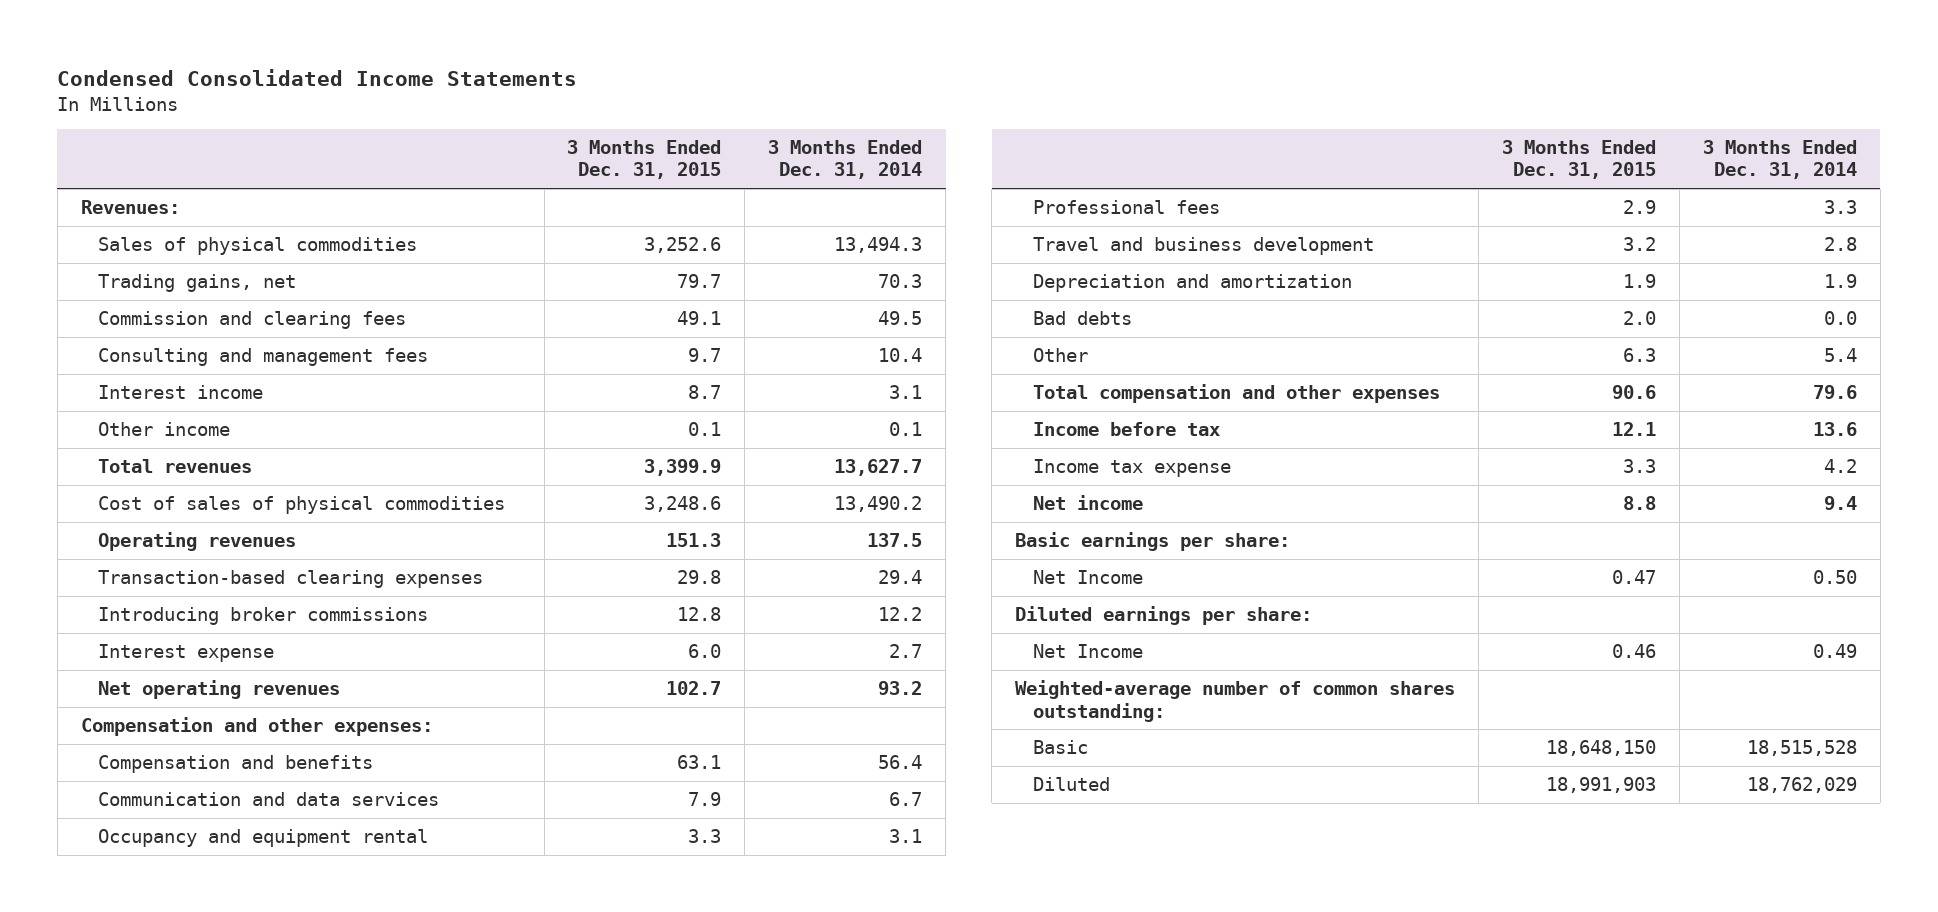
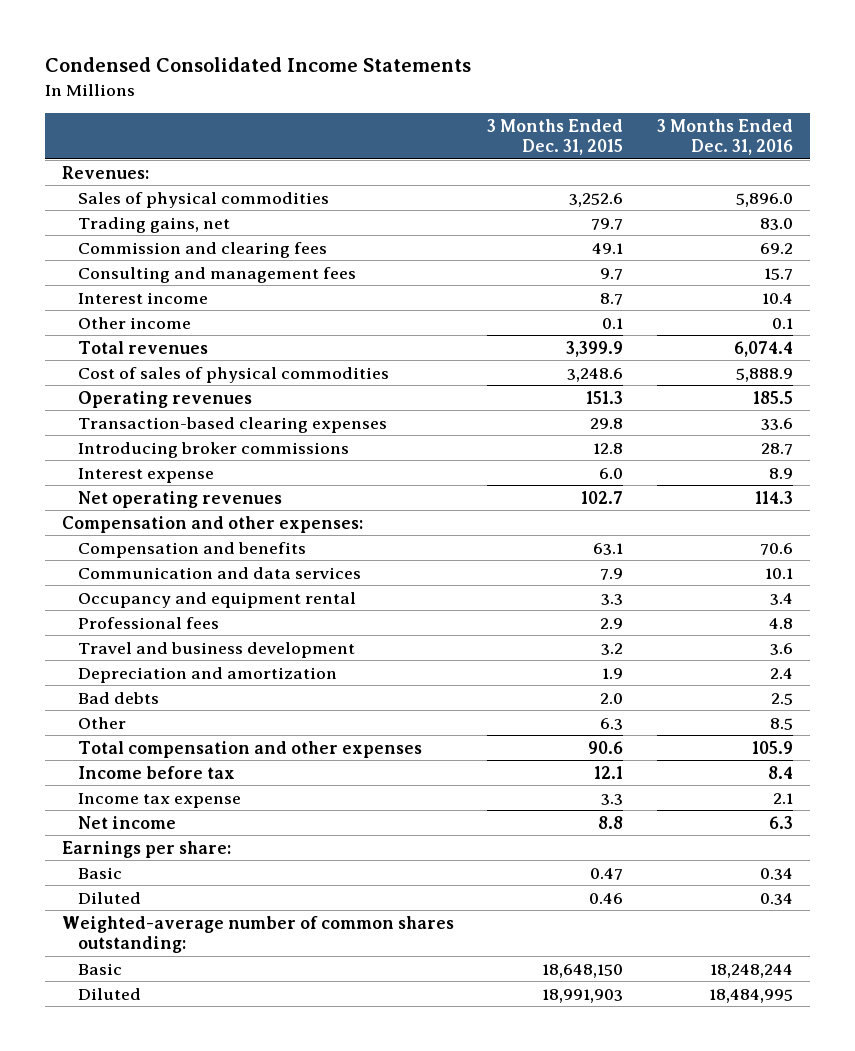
- | 3 Months Ended Dec. 31, 2015 | 3 Months Ended Dec. 31, 2014
+ | 3 Months Ended Dec. 31, 2015 | 3 Months Ended Dec. 31, 2016
- Basic earnings per share:
- Net Income | 0.47 | 0.50
- Diluted earnings per share:
- Net Income | 0.46 | 0.49
+ Earnings per share:
+ Basic | 0.47 | 0.34
+ Diluted | 0.46 | 0.34

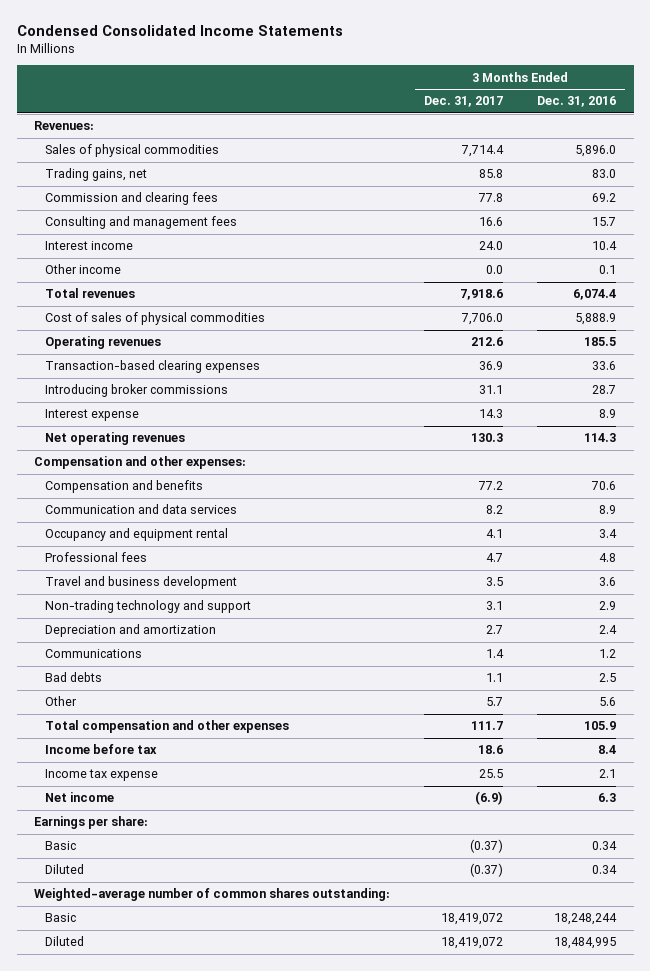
- | 3 Months Ended Dec. 31, 2015 | 3 Months Ended Dec. 31, 2016
+ | 3 Months Ended Dec. 31, 2017 | 3 Months Ended Dec. 31, 2016
- Communication and data services | 7.9 | 10.1
+ Communication and data services | 8.2 | 8.9
+ Non-trading technology and support | 3.1 | 2.9
+ Communications | 1.4 | 1.2
- Other | 6.3 | 8.5
+ Other | 5.7 | 5.6

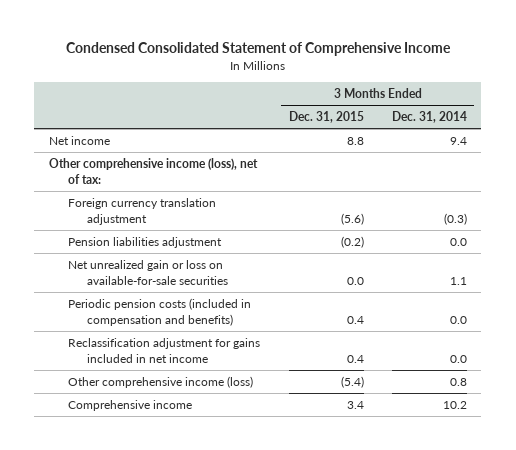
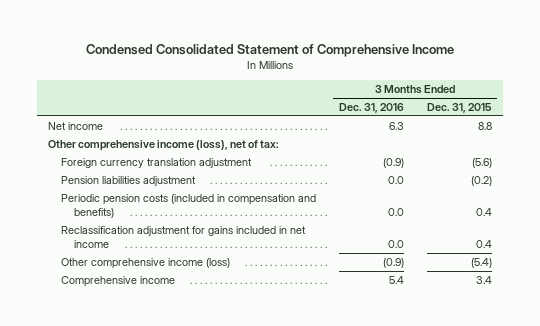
- | 3 Months Ended Dec. 31, 2015 | 3 Months Ended Dec. 31, 2014
+ | 3 Months Ended Dec. 31, 2016 | 3 Months Ended Dec. 31, 2015
- Net unrealized gain or loss on available-for-sale securities | 0.0 | 1.1

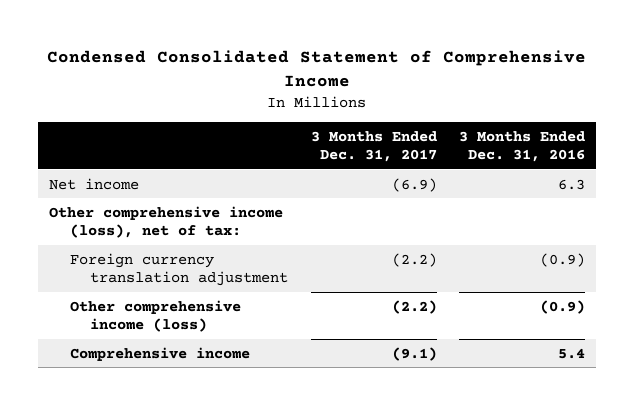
- | 3 Months Ended Dec. 31, 2016 | 3 Months Ended Dec. 31, 2015
+ | 3 Months Ended Dec. 31, 2017 | 3 Months Ended Dec. 31, 2016
- Pension liabilities adjustment | 0.0 | (0.2)
- Periodic pension costs (included in compensation and benefits) | 0.0 | 0.4
- Reclassification adjustment for gains included in net income | 0.0 | 0.4

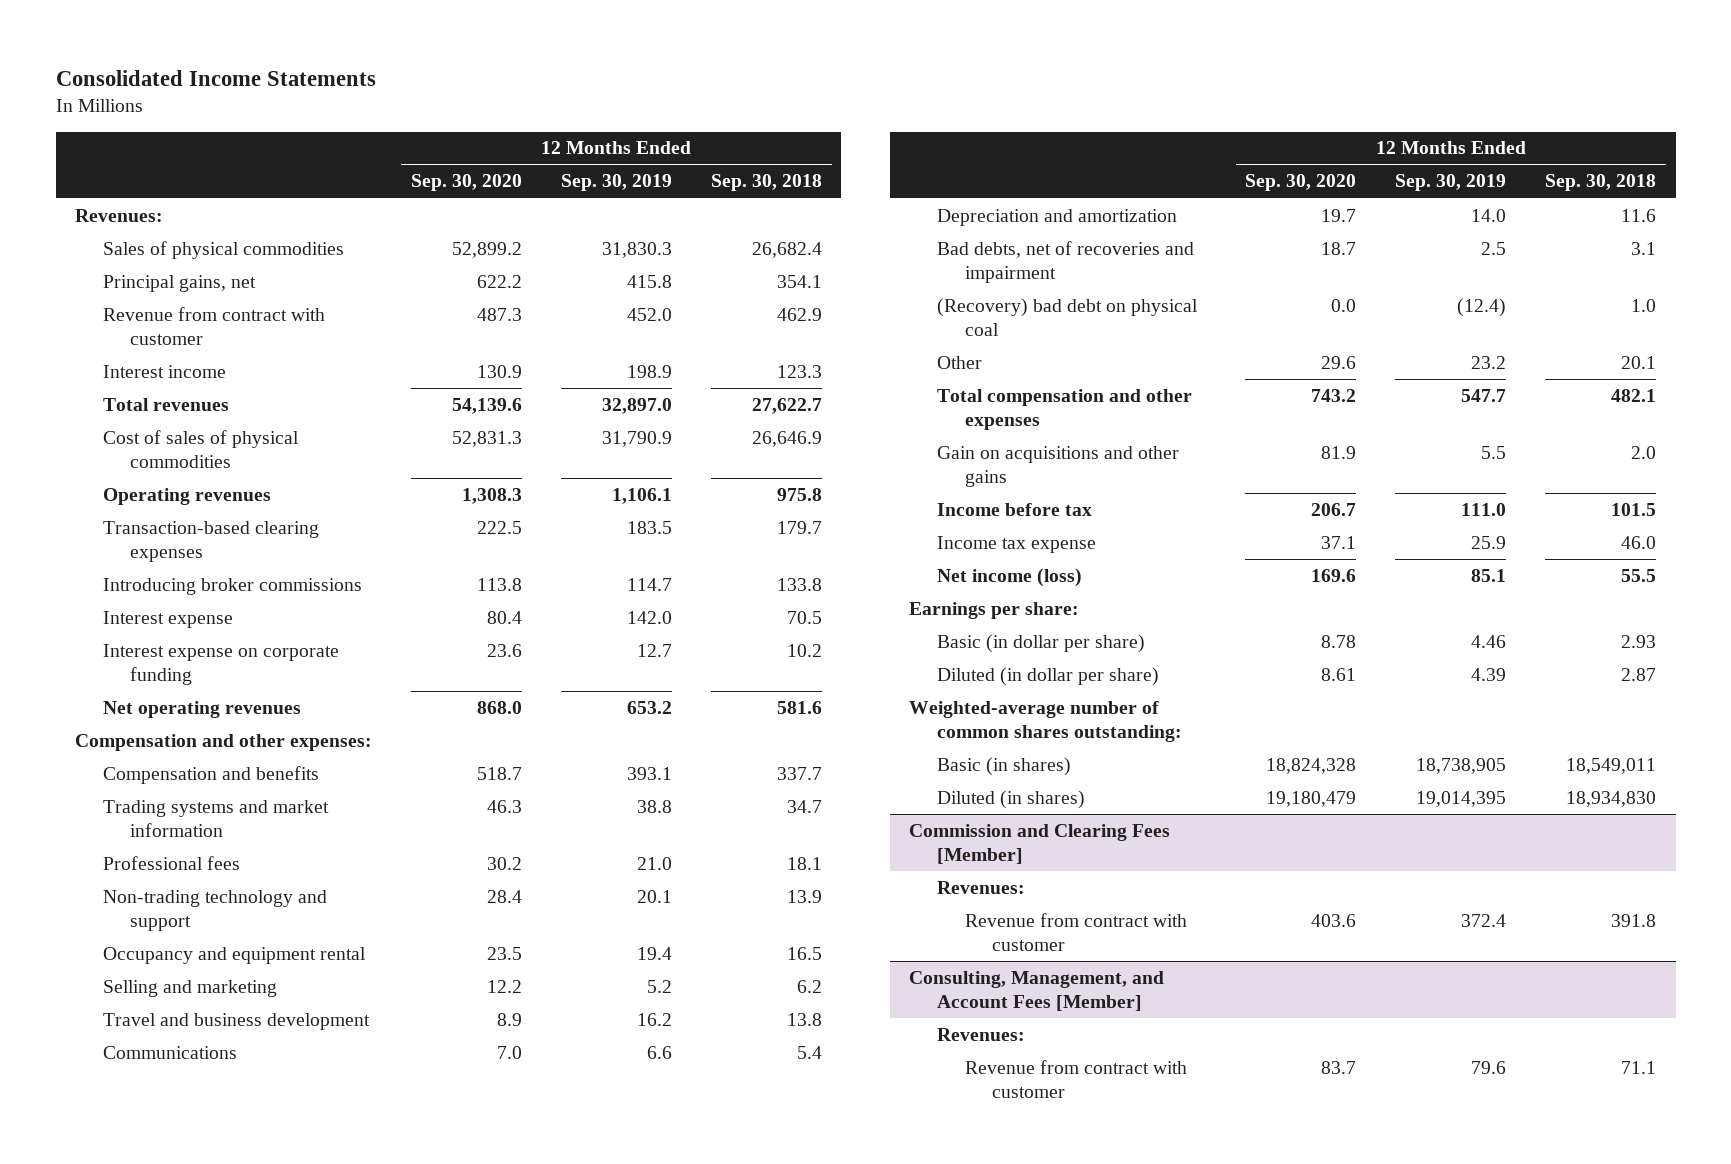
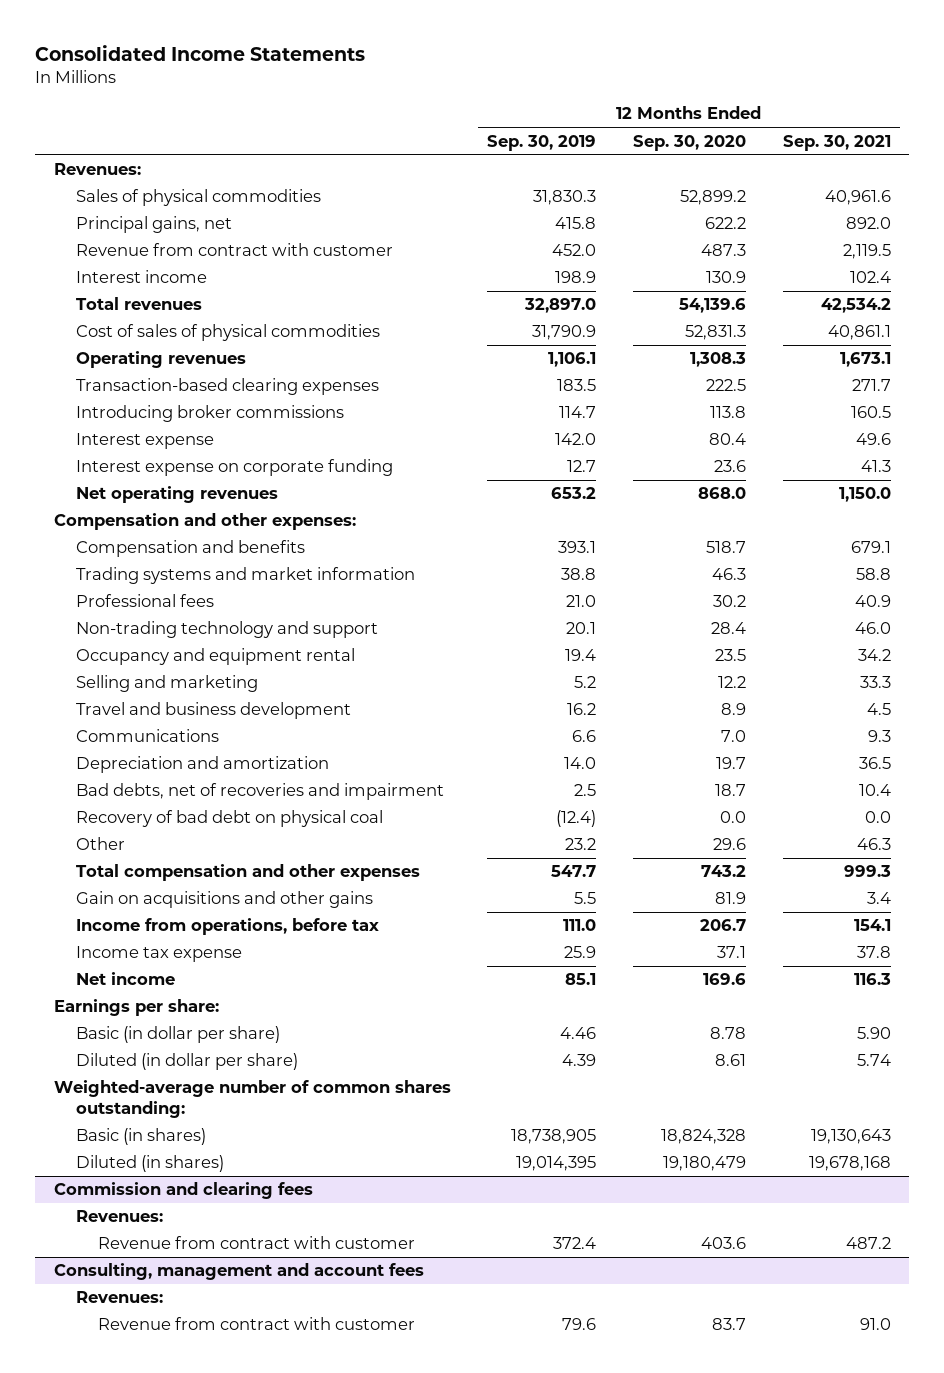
- | 12 Months Ended Sep. 30, 2020 | 12 Months Ended Sep. 30, 2019 | 12 Months Ended Sep. 30, 2018
+ | 12 Months Ended Sep. 30, 2019 | 12 Months Ended Sep. 30, 2020 | 12 Months Ended Sep. 30, 2021
- (Recovery) bad debt on physical coal | 0.0 | (12.4) | 1.0
+ Recovery of bad debt on physical coal | (12.4) | 0.0 | 0.0
- Income before tax | 206.7 | 111.0 | 101.5
+ Income from operations, before tax | 111.0 | 206.7 | 154.1
- Net income (loss) | 169.6 | 85.1 | 55.5
+ Net income | 85.1 | 169.6 | 116.3
- Commission and Clearing Fees [Member]
+ Commission and clearing fees
- Consulting, Management, and Account Fees [Member]
+ Consulting, management and account fees

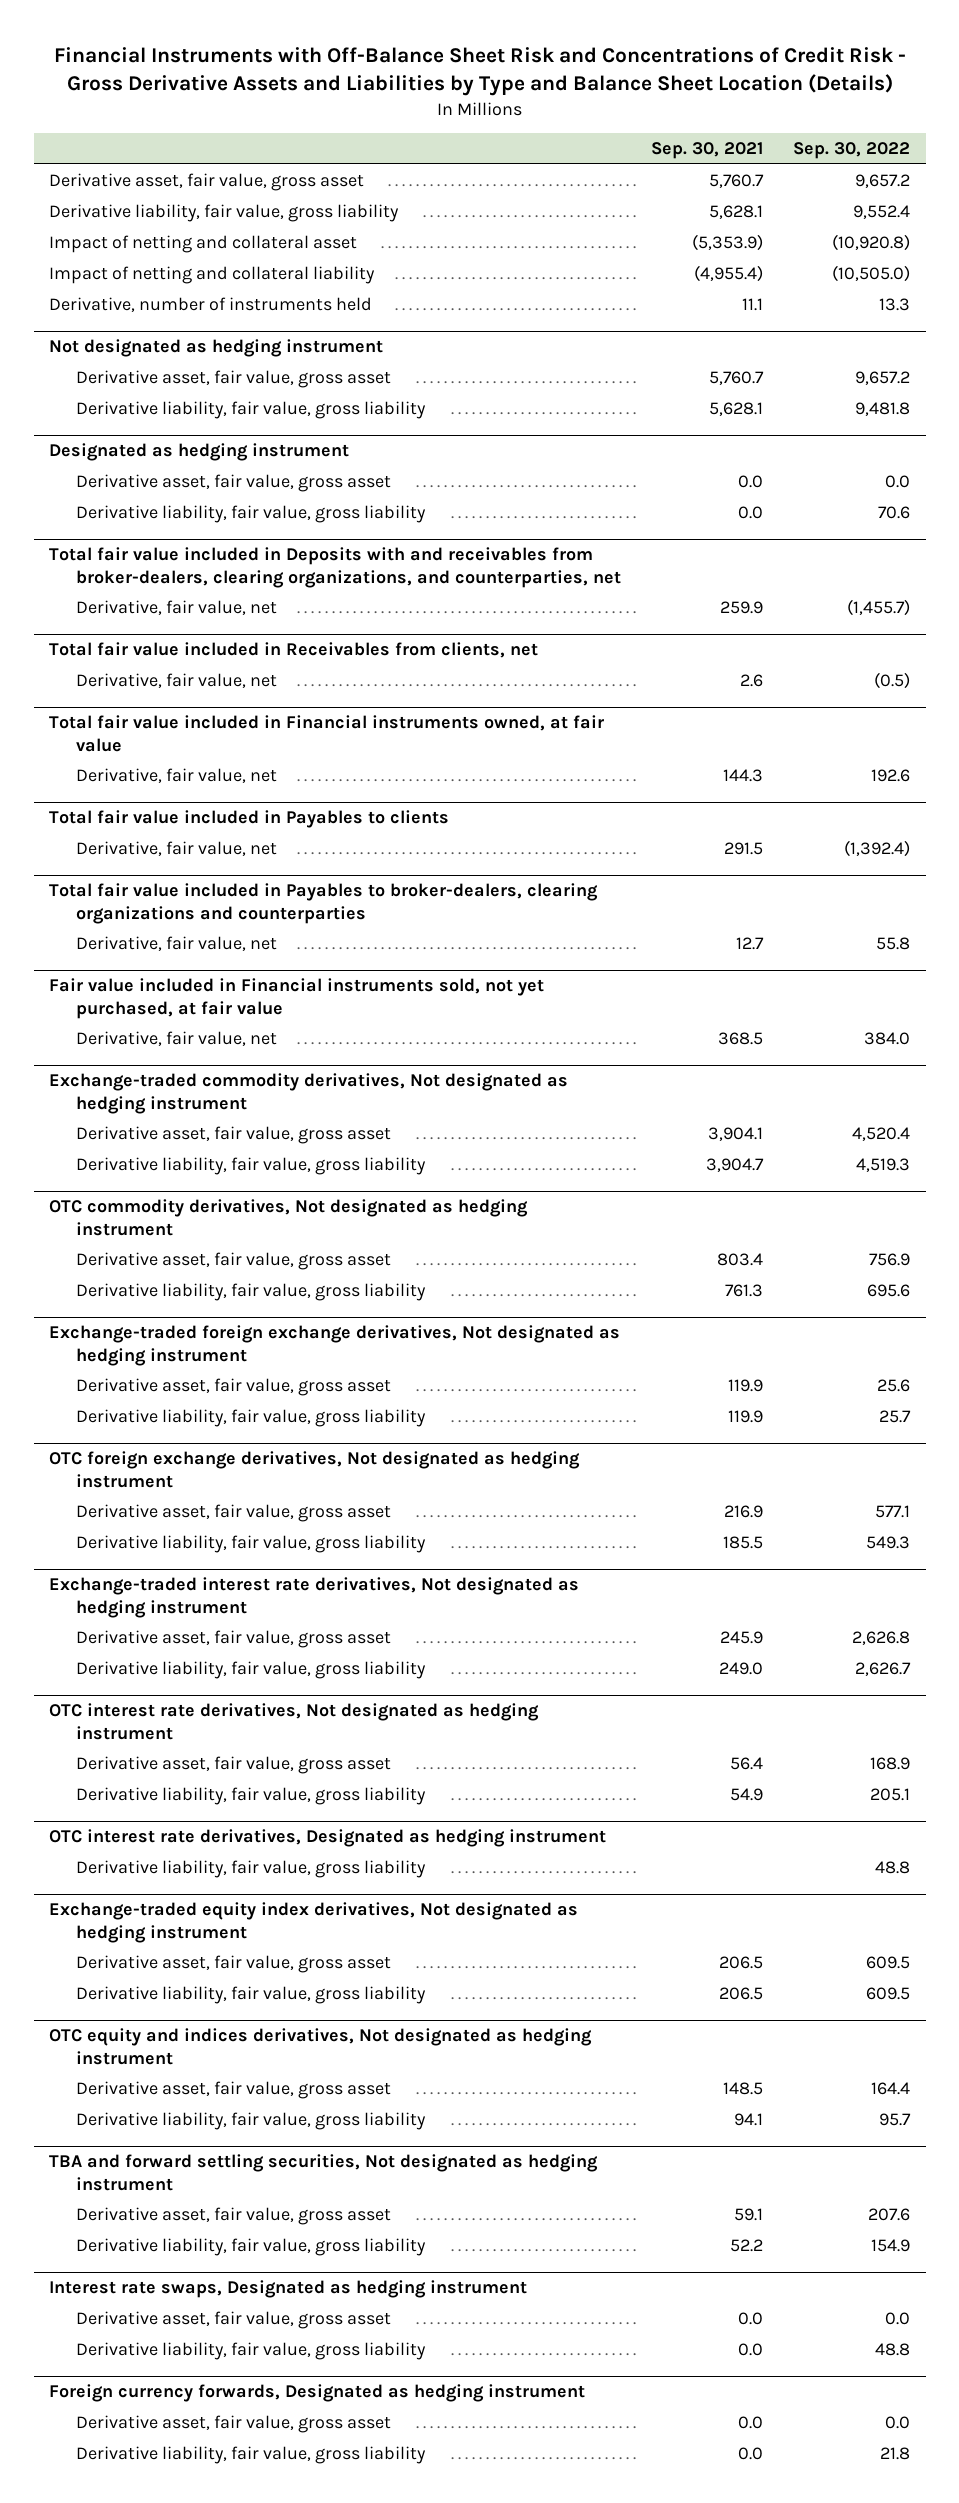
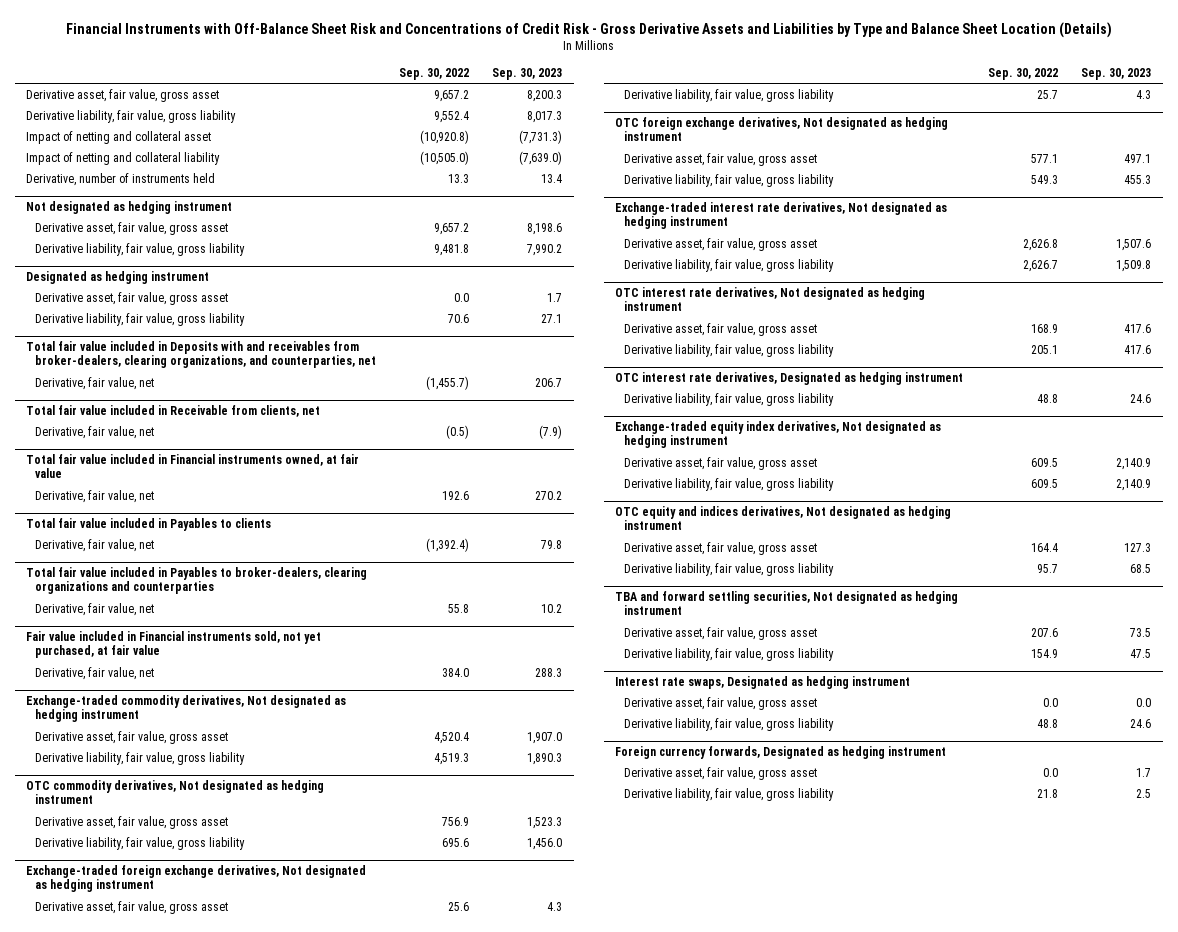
- | Sep. 30, 2021 | Sep. 30, 2022
+ | Sep. 30, 2022 | Sep. 30, 2023
- Total fair value included in Receivables from clients, net
+ Total fair value included in Receivable from clients, net

